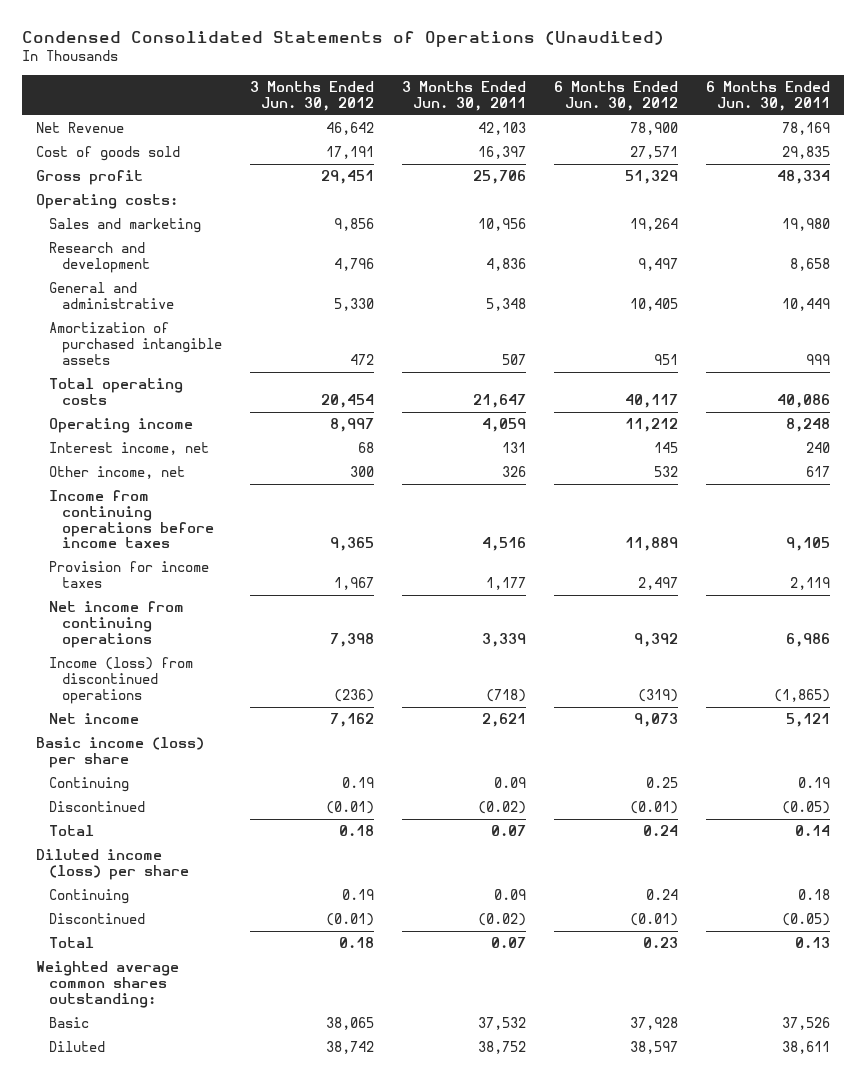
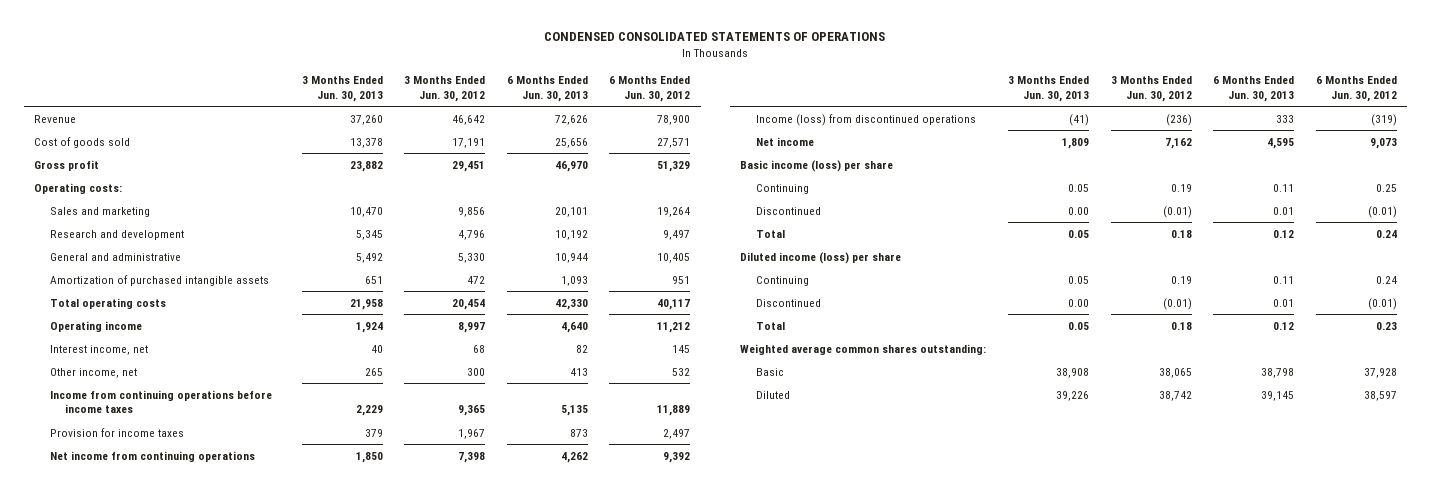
- Condensed Consolidated Statements of Operations (Unaudited)
+ CONDENSED CONSOLIDATED STATEMENTS OF OPERATIONS
- | 3 Months Ended Jun. 30, 2012 | 3 Months Ended Jun. 30, 2011 | 6 Months Ended Jun. 30, 2012 | 6 Months Ended Jun. 30, 2011
+ | 3 Months Ended Jun. 30, 2013 | 3 Months Ended Jun. 30, 2012 | 6 Months Ended Jun. 30, 2013 | 6 Months Ended Jun. 30, 2012
- Net Revenue | 46,642 | 42,103 | 78,900 | 78,169
+ Revenue | 37,260 | 46,642 | 72,626 | 78,900

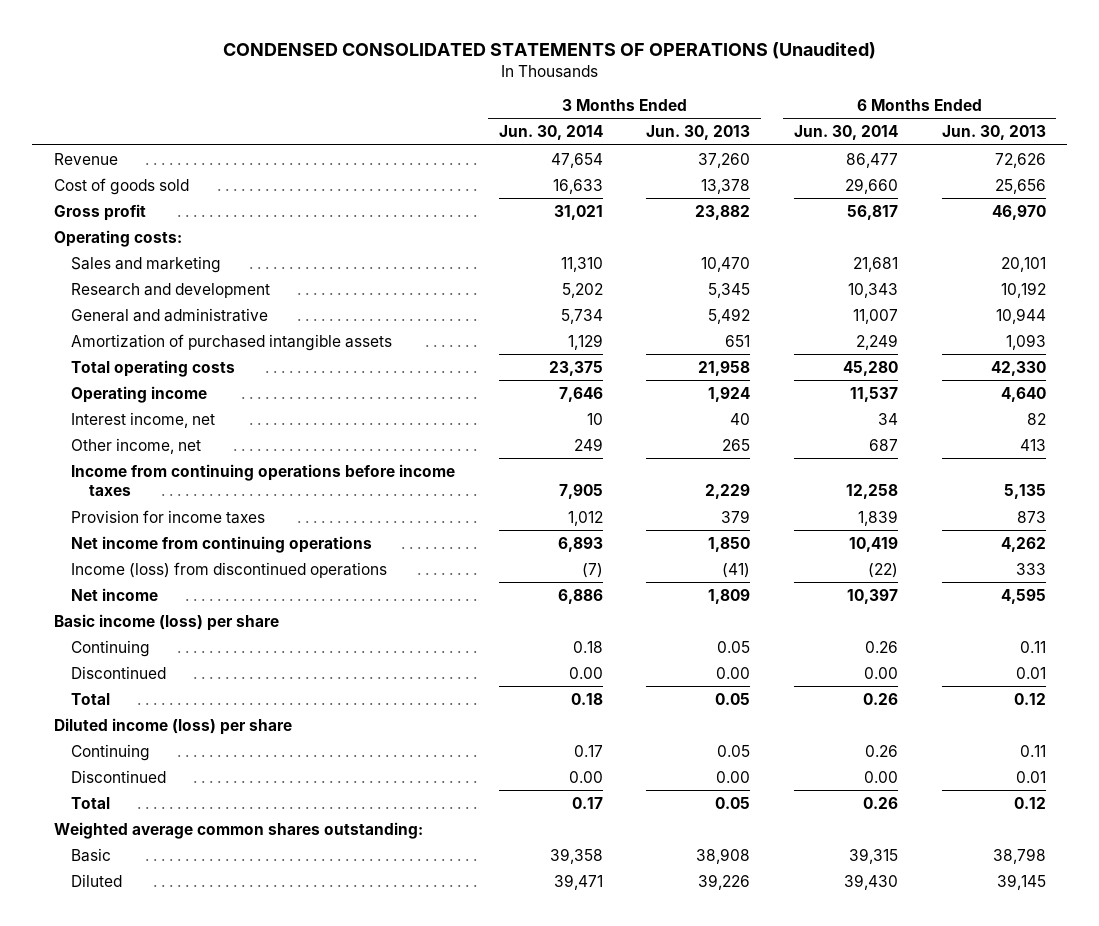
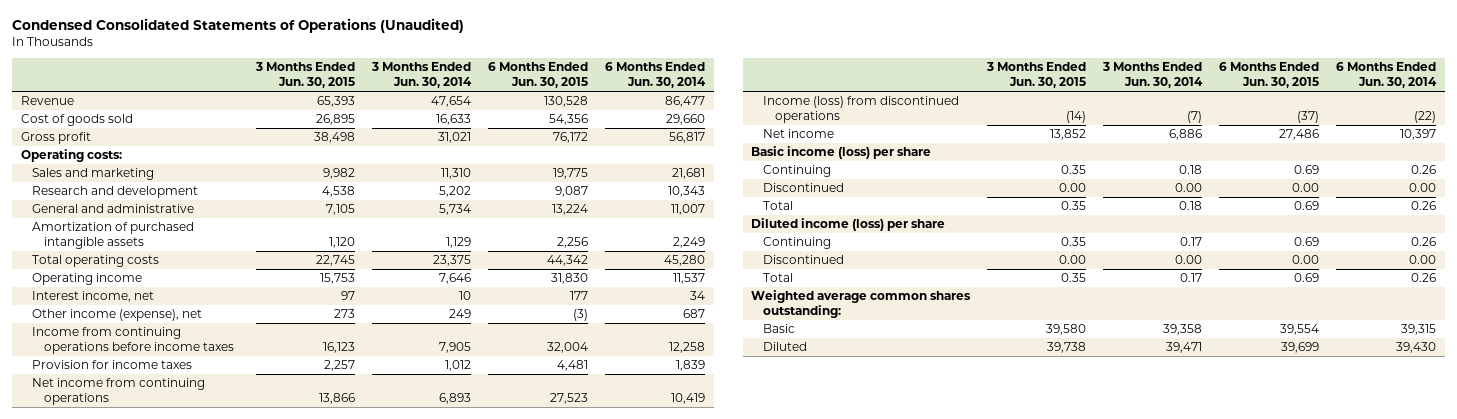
- CONDENSED CONSOLIDATED STATEMENTS OF OPERATIONS (Unaudited)
+ Condensed Consolidated Statements of Operations (Unaudited)
- | 3 Months Ended Jun. 30, 2014 | 3 Months Ended Jun. 30, 2013 | 6 Months Ended Jun. 30, 2014 | 6 Months Ended Jun. 30, 2013
+ | 3 Months Ended Jun. 30, 2015 | 3 Months Ended Jun. 30, 2014 | 6 Months Ended Jun. 30, 2015 | 6 Months Ended Jun. 30, 2014
- Other income, net | 249 | 265 | 687 | 413
+ Other income (expense), net | 273 | 249 | (3) | 687

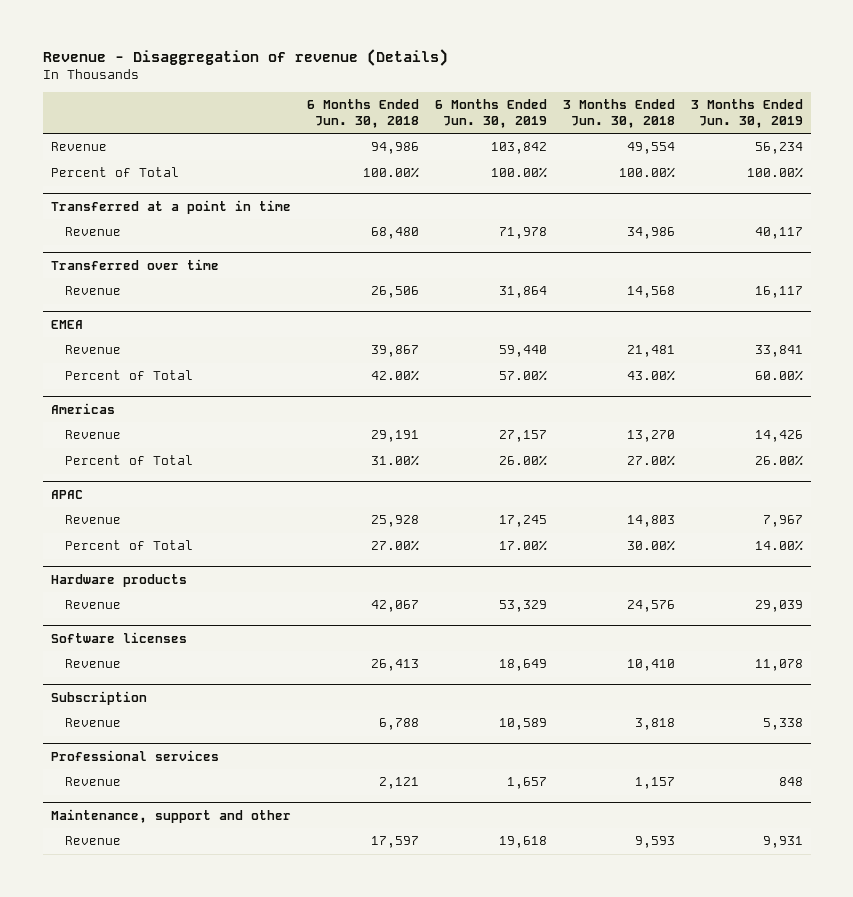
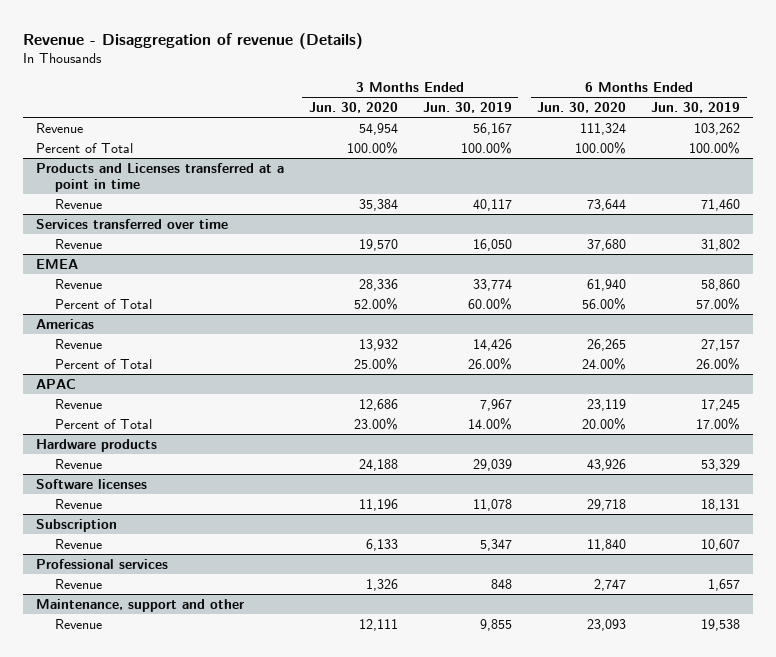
- | 6 Months Ended Jun. 30, 2018 | 6 Months Ended Jun. 30, 2019 | 3 Months Ended Jun. 30, 2018 | 3 Months Ended Jun. 30, 2019
+ | 3 Months Ended Jun. 30, 2020 | 3 Months Ended Jun. 30, 2019 | 6 Months Ended Jun. 30, 2020 | 6 Months Ended Jun. 30, 2019
- Revenue | 94,986 | 103,842 | 49,554 | 56,234
+ Revenue | 54,954 | 56,167 | 111,324 | 103,262
- Transferred at a point in time
- Revenue | 68,480 | 71,978 | 34,986 | 40,117
- Transferred over time
- Revenue | 26,506 | 31,864 | 14,568 | 16,117
+ Products and Licenses transferred at a point in time
+ Revenue | 35,384 | 40,117 | 73,644 | 71,460
+ Services transferred over time
+ Revenue | 19,570 | 16,050 | 37,680 | 31,802
@ EMEA
- Revenue | 39,867 | 59,440 | 21,481 | 33,841
+ Revenue | 28,336 | 33,774 | 61,940 | 58,860
@ Software licenses
- Revenue | 26,413 | 18,649 | 10,410 | 11,078
+ Revenue | 11,196 | 11,078 | 29,718 | 18,131
@ Subscription
- Revenue | 6,788 | 10,589 | 3,818 | 5,338
+ Revenue | 6,133 | 5,347 | 11,840 | 10,607
@ Maintenance, support and other
- Revenue | 17,597 | 19,618 | 9,593 | 9,931
+ Revenue | 12,111 | 9,855 | 23,093 | 19,538

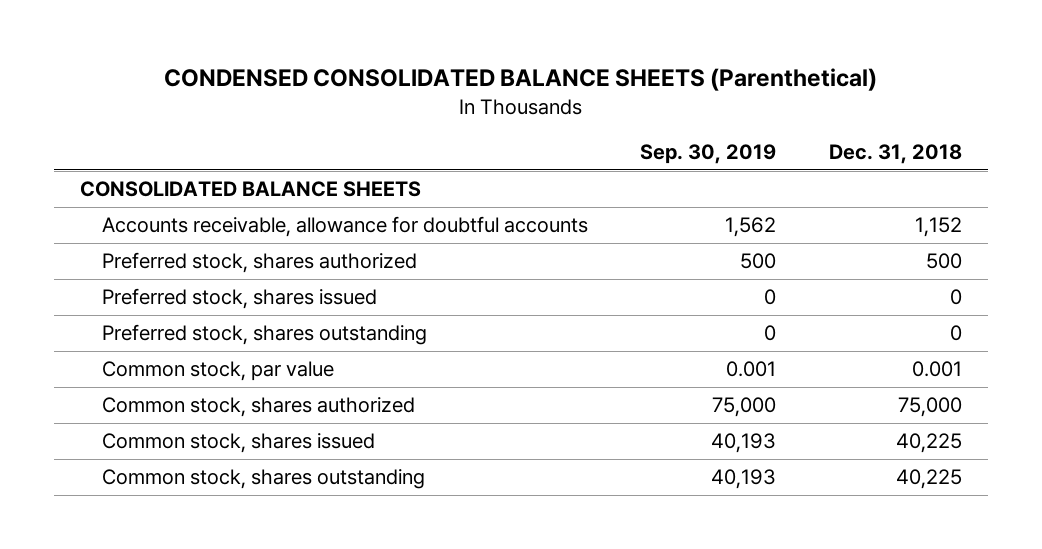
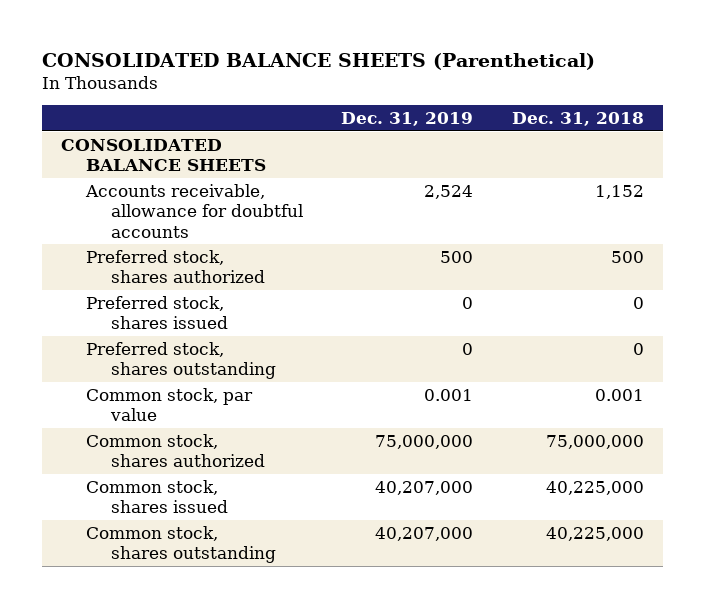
- CONDENSED CONSOLIDATED BALANCE SHEETS (Parenthetical)
+ CONSOLIDATED BALANCE SHEETS (Parenthetical)
- | Sep. 30, 2019 | Dec. 31, 2018
+ | Dec. 31, 2019 | Dec. 31, 2018
- Common stock, shares authorized | 75,000 | 75,000
- Common stock, shares issued | 40,193 | 40,225
- Common stock, shares outstanding | 40,193 | 40,225
+ Common stock, shares authorized | 75,000,000 | 75,000,000
+ Common stock, shares issued | 40,207,000 | 40,225,000
+ Common stock, shares outstanding | 40,207,000 | 40,225,000

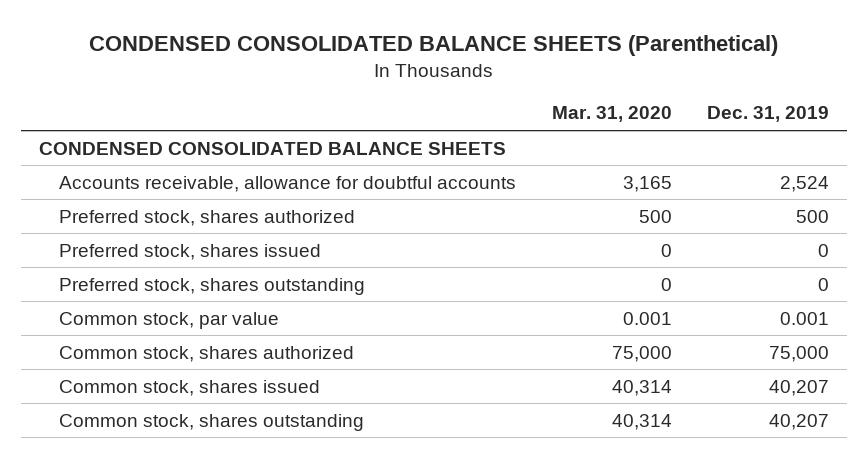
- CONSOLIDATED BALANCE SHEETS (Parenthetical)
+ CONDENSED CONSOLIDATED BALANCE SHEETS (Parenthetical)
- | Dec. 31, 2019 | Dec. 31, 2018
+ | Mar. 31, 2020 | Dec. 31, 2019
- CONSOLIDATED BALANCE SHEETS
+ CONDENSED CONSOLIDATED BALANCE SHEETS
- Common stock, shares authorized | 75,000,000 | 75,000,000
- Common stock, shares issued | 40,207,000 | 40,225,000
- Common stock, shares outstanding | 40,207,000 | 40,225,000
+ Common stock, shares authorized | 75,000 | 75,000
+ Common stock, shares issued | 40,314 | 40,207
+ Common stock, shares outstanding | 40,314 | 40,207

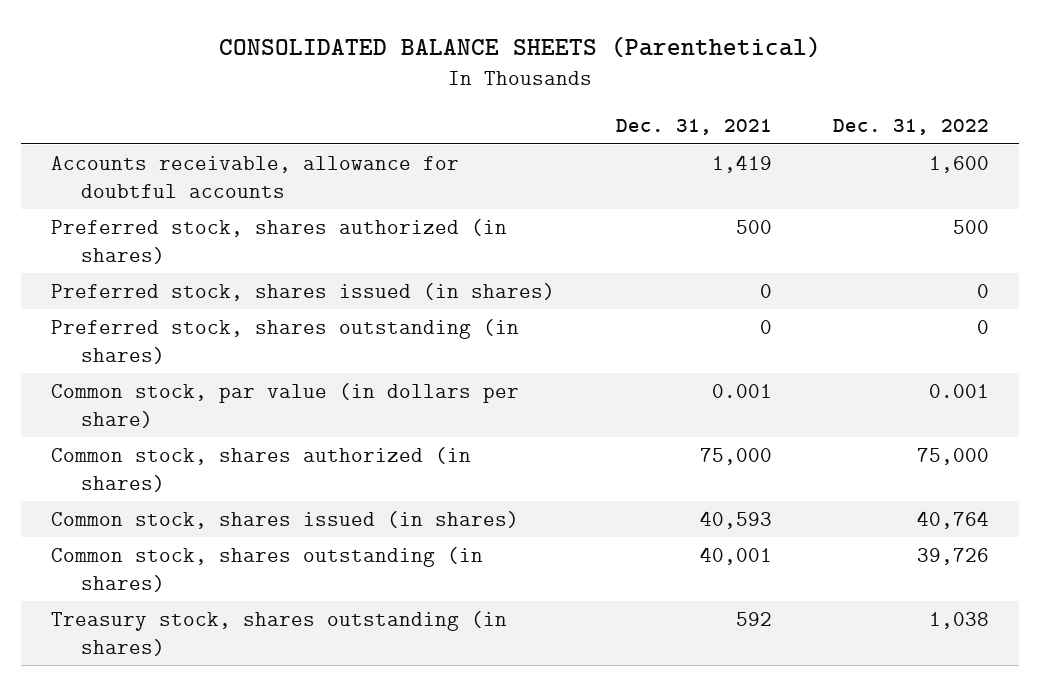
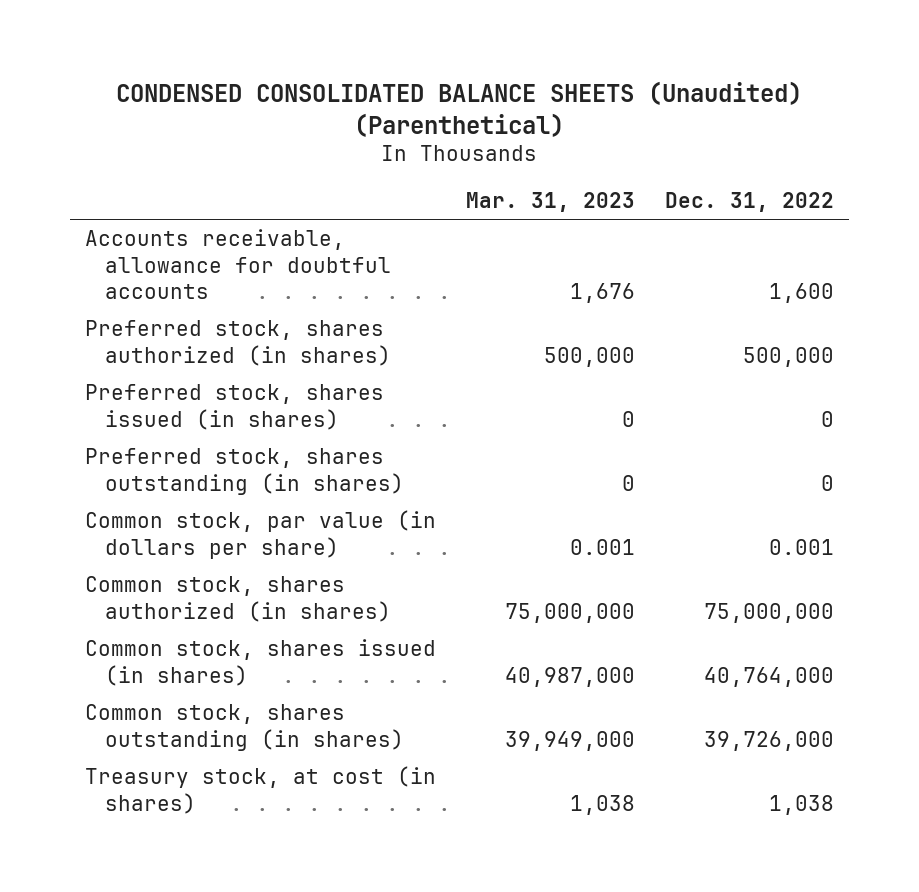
- CONSOLIDATED BALANCE SHEETS (Parenthetical)
+ CONDENSED CONSOLIDATED BALANCE SHEETS (Unaudited) (Parenthetical)
- | Dec. 31, 2021 | Dec. 31, 2022
+ | Mar. 31, 2023 | Dec. 31, 2022
- Preferred stock, shares authorized (in shares) | 500 | 500
+ Preferred stock, shares authorized (in shares) | 500,000 | 500,000
- Common stock, shares authorized (in shares) | 75,000 | 75,000
- Common stock, shares issued (in shares) | 40,593 | 40,764
- Common stock, shares outstanding (in shares) | 40,001 | 39,726
- Treasury stock, shares outstanding (in shares) | 592 | 1,038
+ Common stock, shares authorized (in shares) | 75,000,000 | 75,000,000
+ Common stock, shares issued (in shares) | 40,987,000 | 40,764,000
+ Common stock, shares outstanding (in shares) | 39,949,000 | 39,726,000
+ Treasury stock, at cost (in shares) | 1,038 | 1,038

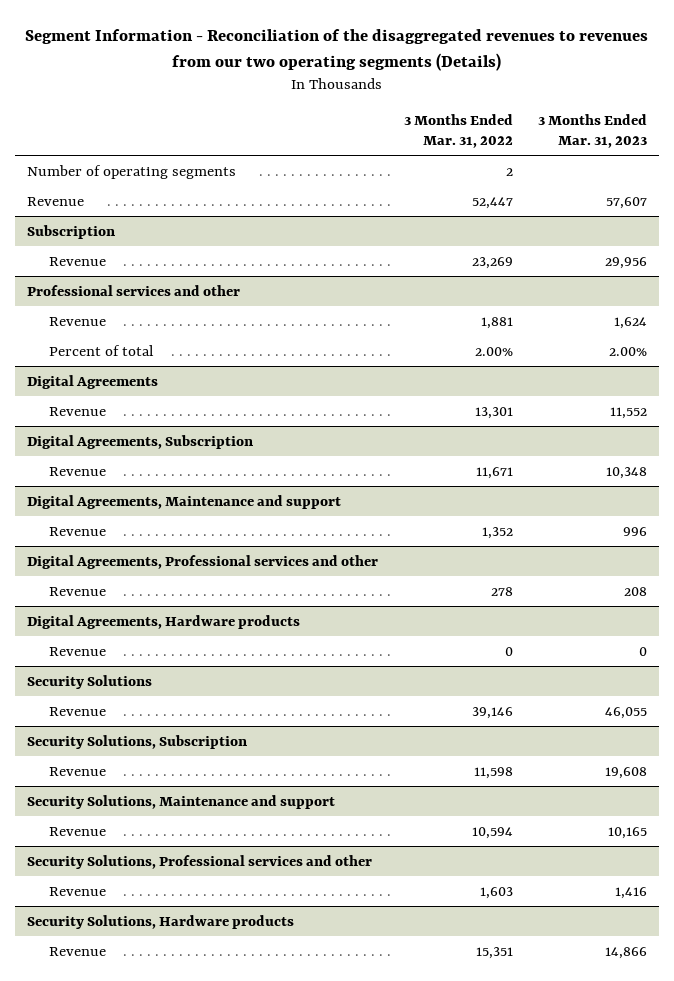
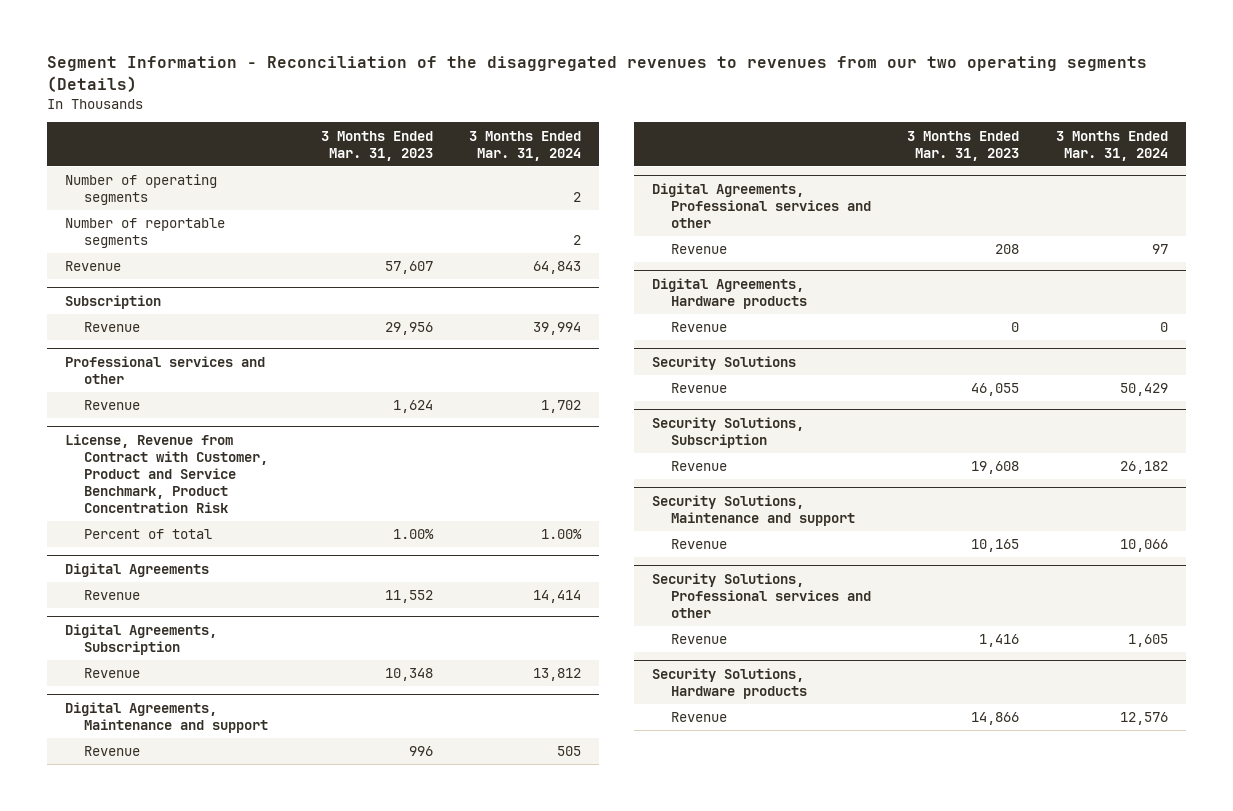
- | 3 Months Ended Mar. 31, 2022 | 3 Months Ended Mar. 31, 2023
+ | 3 Months Ended Mar. 31, 2023 | 3 Months Ended Mar. 31, 2024
+ Number of reportable segments | | 2
@ Professional services and other
- Percent of total | 2.00% | 2.00%
+ License, Revenue from Contract with Customer, Product and Service Benchmark, Product Concentration Risk
+ Percent of total | 1.00% | 1.00%

